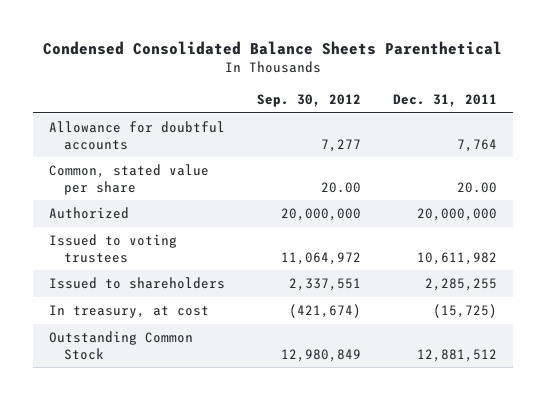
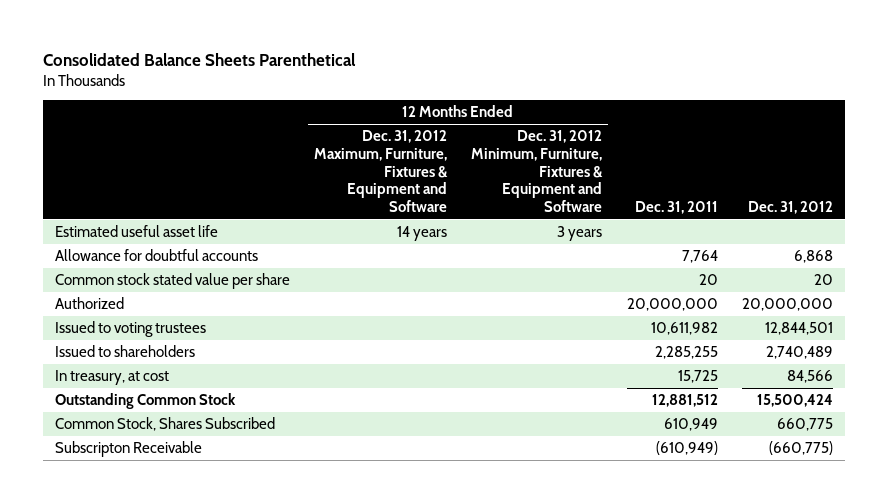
- Condensed Consolidated Balance Sheets Parenthetical
+ Consolidated Balance Sheets Parenthetical
- | Sep. 30, 2012 | Dec. 31, 2011
+ | 12 Months Ended Dec. 31, 2012 Maximum, Furniture, Fixtures & Equipment and Software | 12 Months Ended Dec. 31, 2012 Minimum, Furniture, Fixtures & Equipment and Software | Dec. 31, 2011 | Dec. 31, 2012
+ Estimated useful asset life | 14 years | 3 years | |
- Common, stated value per share | 20.00 | 20.00
+ Common stock stated value per share | | | 20 | 20
- In treasury, at cost | (421,674) | (15,725)
+ In treasury, at cost | | | 15,725 | 84,566
+ Common Stock, Shares Subscribed | | | 610,949 | 660,775
+ Subscripton Receivable | | | (610,949) | (660,775)

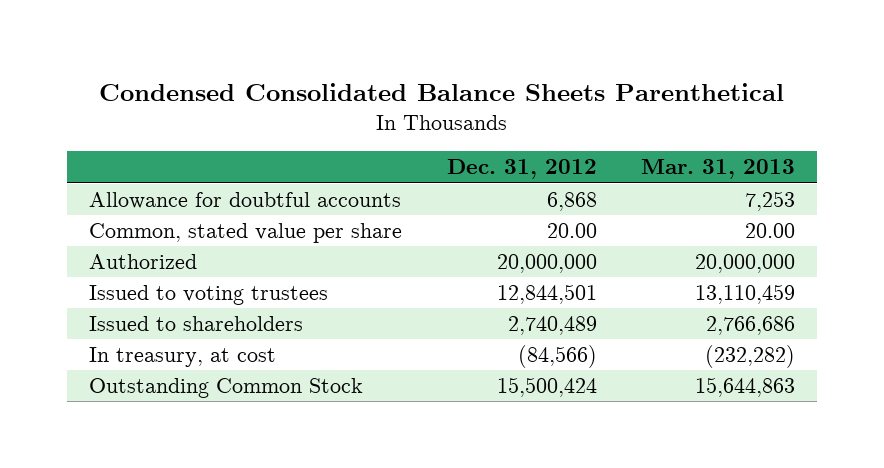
- Consolidated Balance Sheets Parenthetical
+ Condensed Consolidated Balance Sheets Parenthetical
- | 12 Months Ended Dec. 31, 2012 Maximum, Furniture, Fixtures & Equipment and Software | 12 Months Ended Dec. 31, 2012 Minimum, Furniture, Fixtures & Equipment and Software | Dec. 31, 2011 | Dec. 31, 2012
+ | Dec. 31, 2012 | Mar. 31, 2013
- Estimated useful asset life | 14 years | 3 years | |
- Common stock stated value per share | | | 20 | 20
+ Common, stated value per share | 20.00 | 20.00
- In treasury, at cost | | | 15,725 | 84,566
+ In treasury, at cost | (84,566) | (232,282)
- Common Stock, Shares Subscribed | | | 610,949 | 660,775
- Subscripton Receivable | | | (610,949) | (660,775)

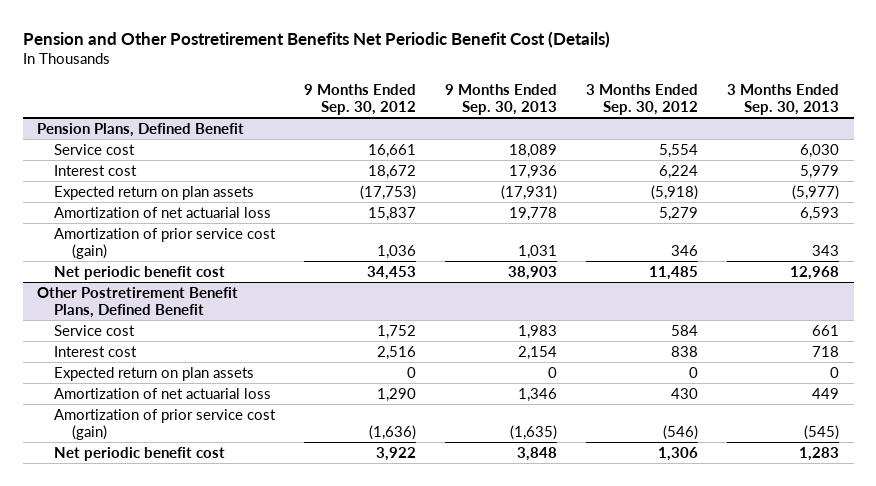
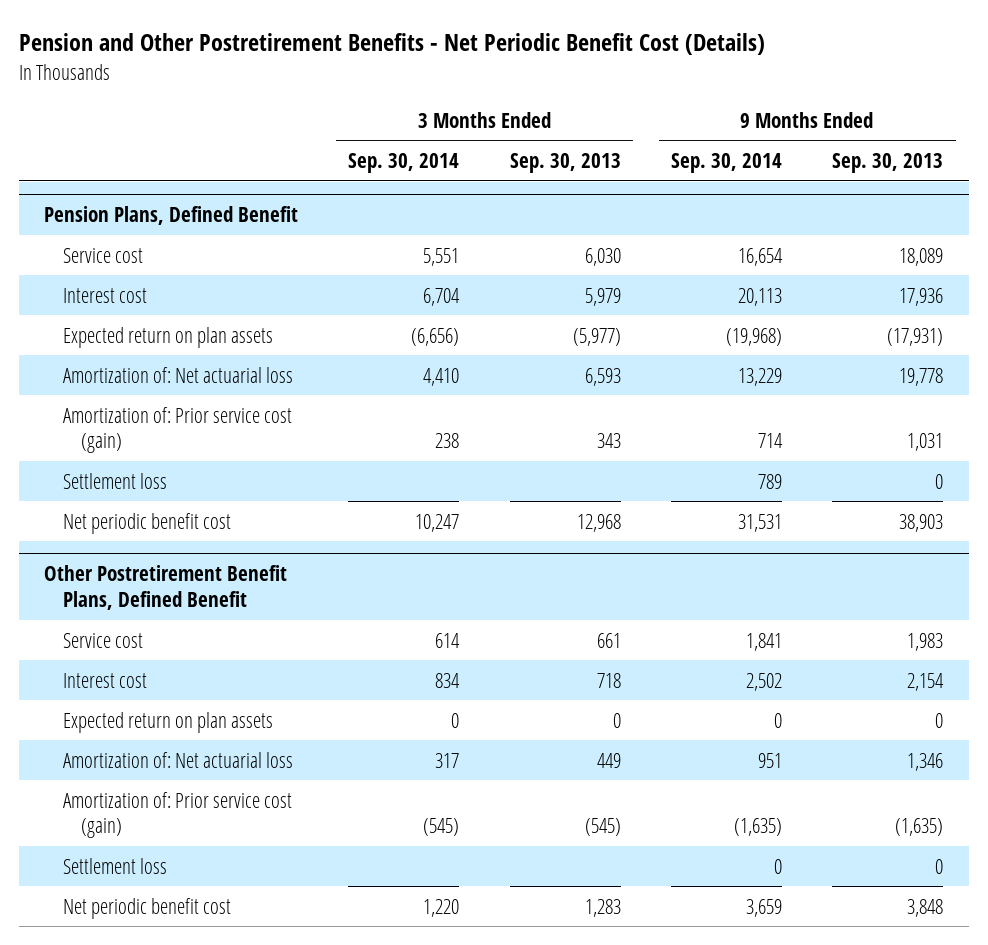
- Pension and Other Postretirement Benefits Net Periodic Benefit Cost (Details)
+ Pension and Other Postretirement Benefits - Net Periodic Benefit Cost (Details)
- | 9 Months Ended Sep. 30, 2012 | 9 Months Ended Sep. 30, 2013 | 3 Months Ended Sep. 30, 2012 | 3 Months Ended Sep. 30, 2013
+ | 3 Months Ended Sep. 30, 2014 | 3 Months Ended Sep. 30, 2013 | 9 Months Ended Sep. 30, 2014 | 9 Months Ended Sep. 30, 2013
@ Pension Plans, Defined Benefit
- Amortization of net actuarial loss | 15,837 | 19,778 | 5,279 | 6,593
- Amortization of prior service cost (gain) | 1,036 | 1,031 | 346 | 343
+ Amortization of: Net actuarial loss | 4,410 | 6,593 | 13,229 | 19,778
+ Amortization of: Prior service cost (gain) | 238 | 343 | 714 | 1,031
+ Settlement loss | | | 789 | 0
@ Other Postretirement Benefit Plans, Defined Benefit
- Amortization of net actuarial loss | 1,290 | 1,346 | 430 | 449
- Amortization of prior service cost (gain) | (1,636) | (1,635) | (546) | (545)
+ Amortization of: Net actuarial loss | 317 | 449 | 951 | 1,346
+ Amortization of: Prior service cost (gain) | (545) | (545) | (1,635) | (1,635)
+ Settlement loss | | | 0 | 0

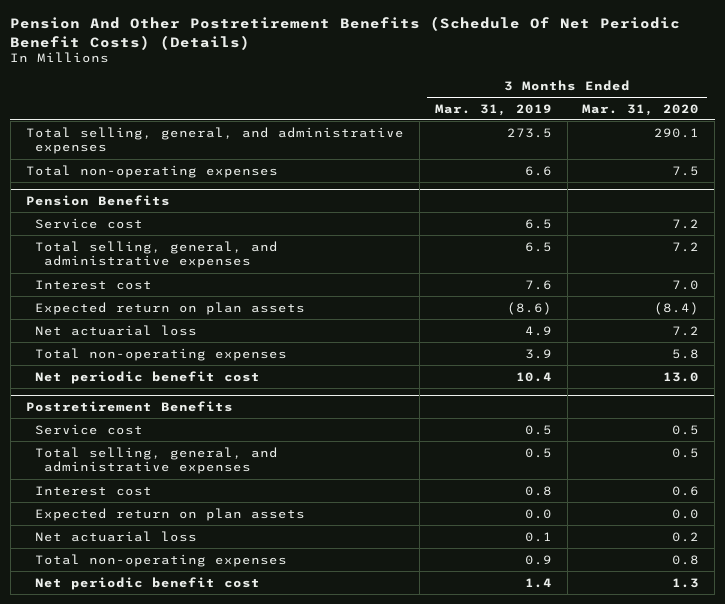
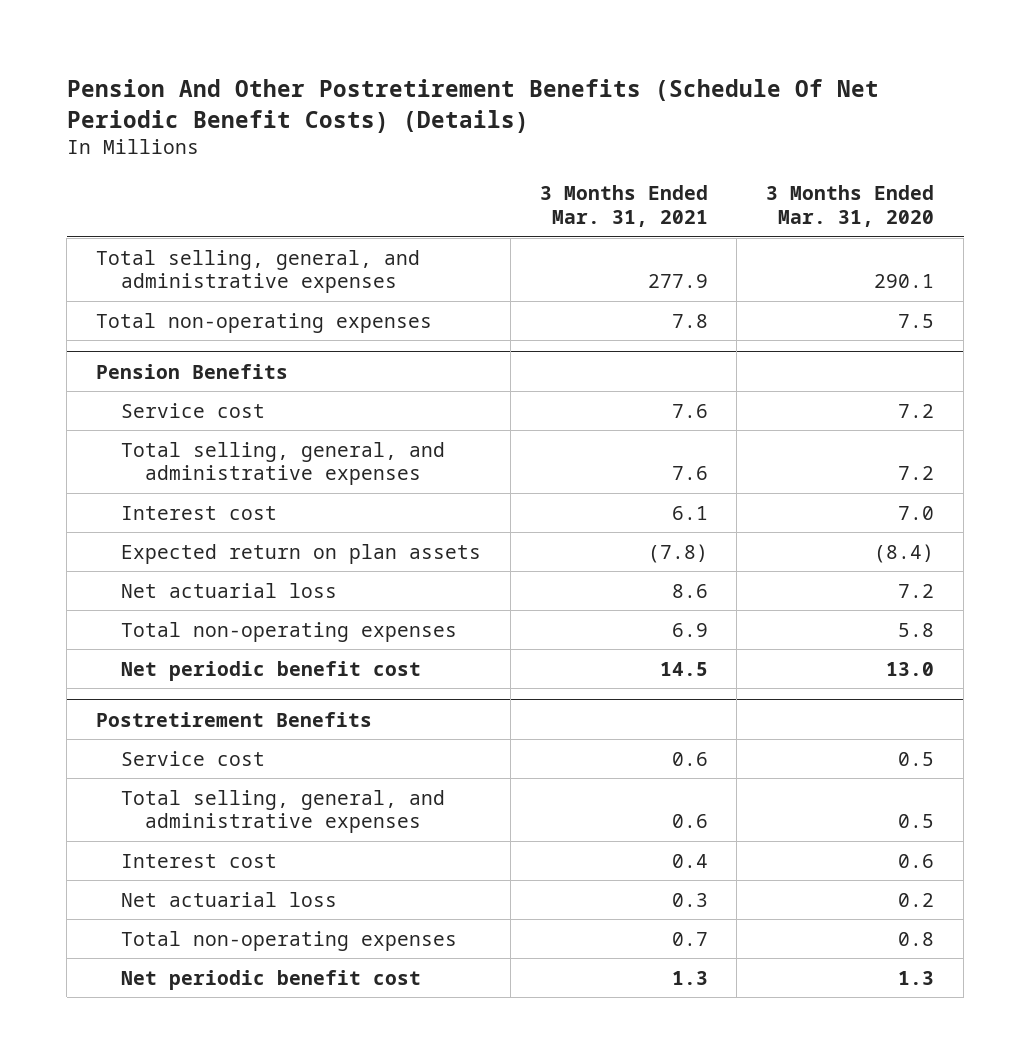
- | 3 Months Ended Mar. 31, 2019 | 3 Months Ended Mar. 31, 2020
+ | 3 Months Ended Mar. 31, 2021 | 3 Months Ended Mar. 31, 2020
@ Postretirement Benefits
- Expected return on plan assets | 0.0 | 0.0

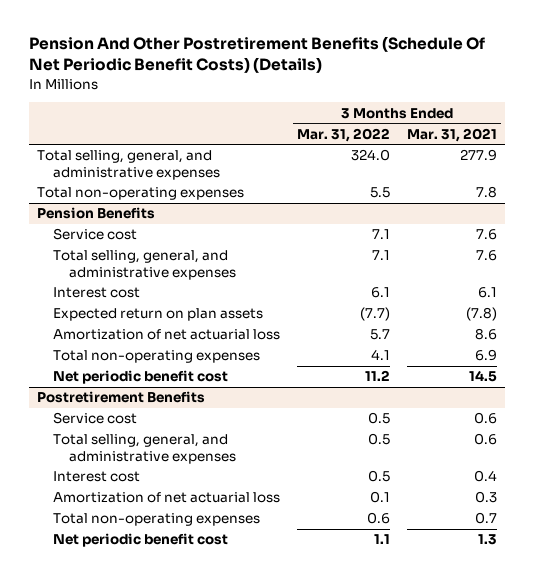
- | 3 Months Ended Mar. 31, 2021 | 3 Months Ended Mar. 31, 2020
+ | 3 Months Ended Mar. 31, 2022 | 3 Months Ended Mar. 31, 2021
@ Pension Benefits
- Net actuarial loss | 8.6 | 7.2
+ Amortization of net actuarial loss | 5.7 | 8.6
@ Postretirement Benefits
- Net actuarial loss | 0.3 | 0.2
+ Amortization of net actuarial loss | 0.1 | 0.3

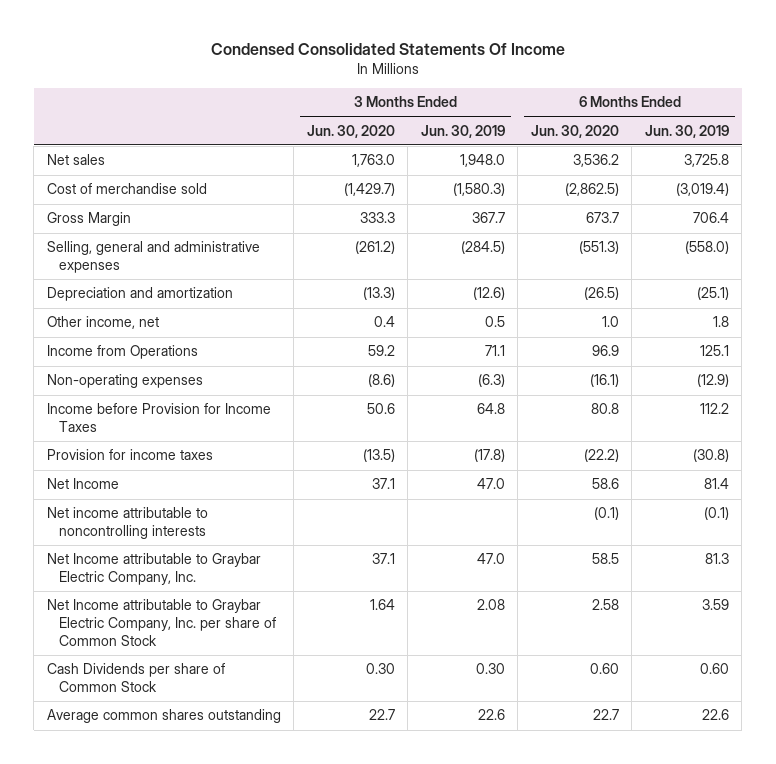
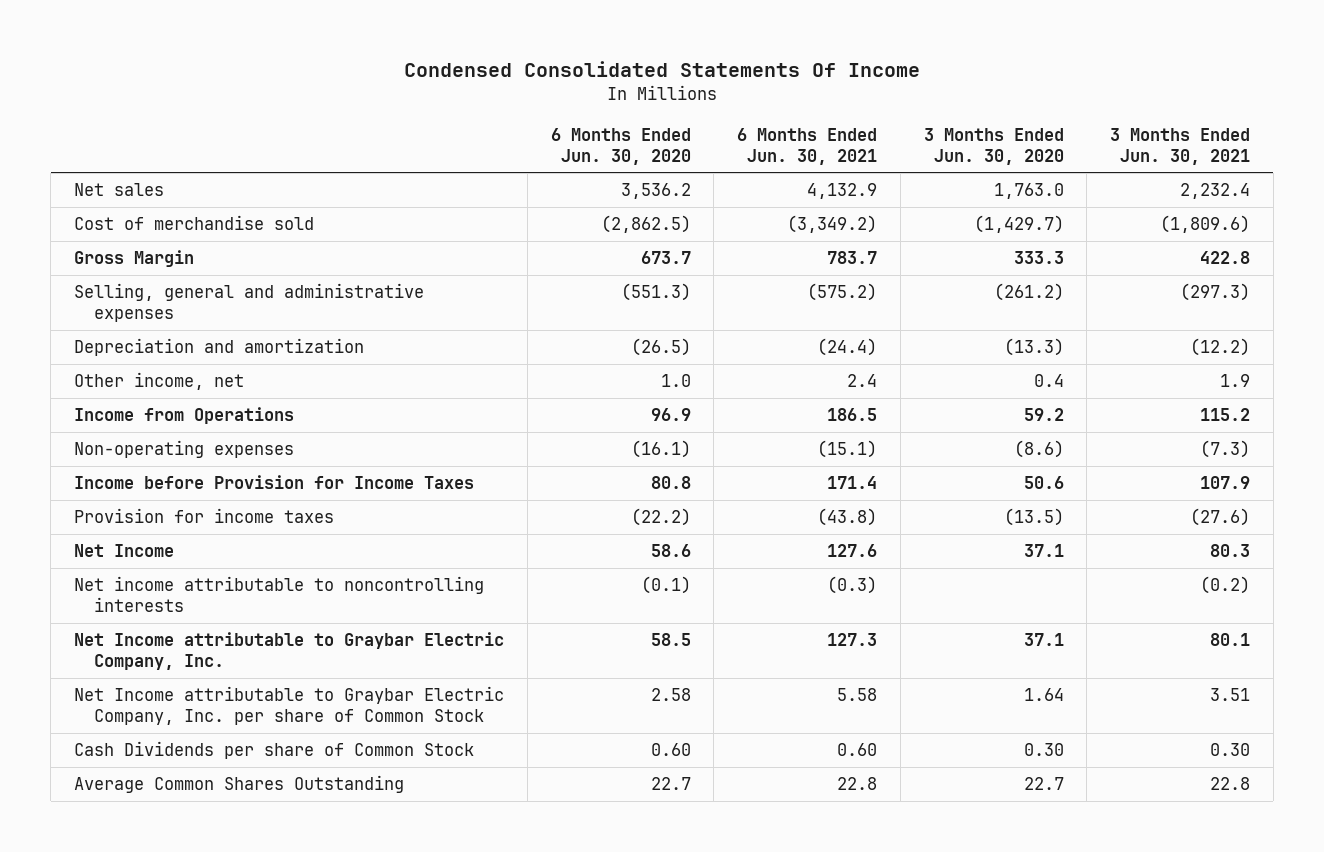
- | 3 Months Ended Jun. 30, 2020 | 3 Months Ended Jun. 30, 2019 | 6 Months Ended Jun. 30, 2020 | 6 Months Ended Jun. 30, 2019
+ | 6 Months Ended Jun. 30, 2020 | 6 Months Ended Jun. 30, 2021 | 3 Months Ended Jun. 30, 2020 | 3 Months Ended Jun. 30, 2021
- Average common shares outstanding | 22.7 | 22.6 | 22.7 | 22.6
+ Average Common Shares Outstanding | 22.7 | 22.8 | 22.7 | 22.8

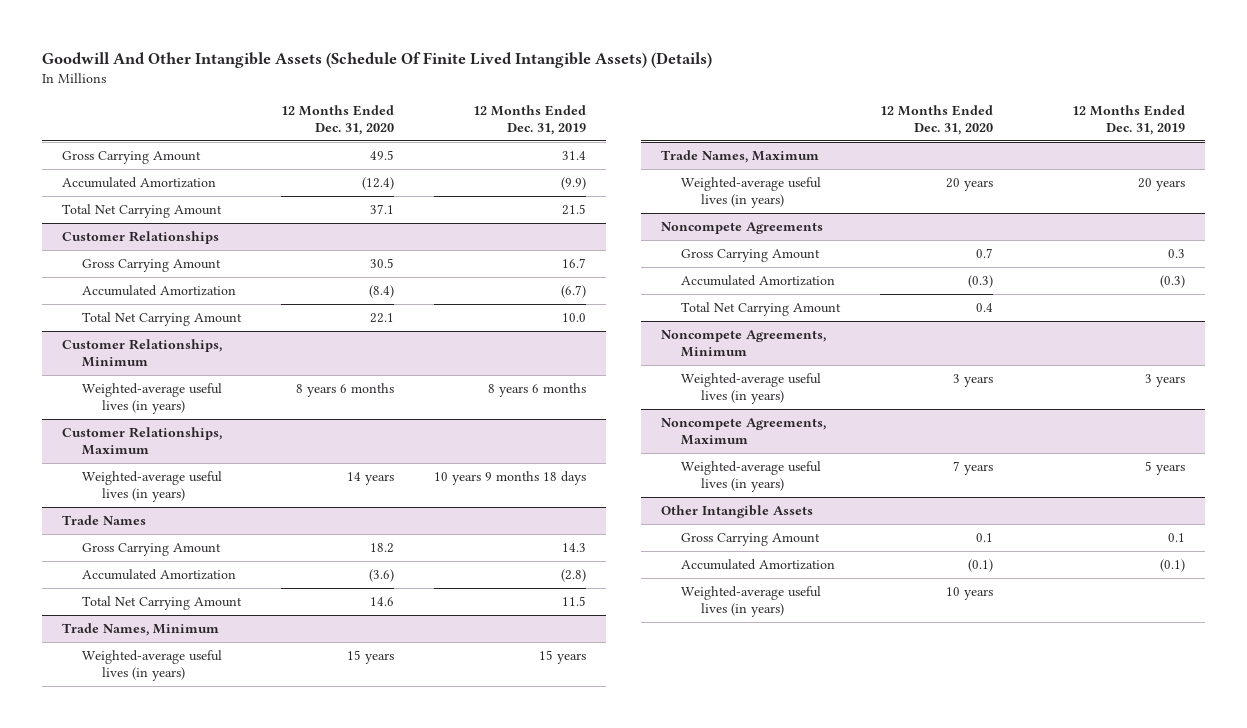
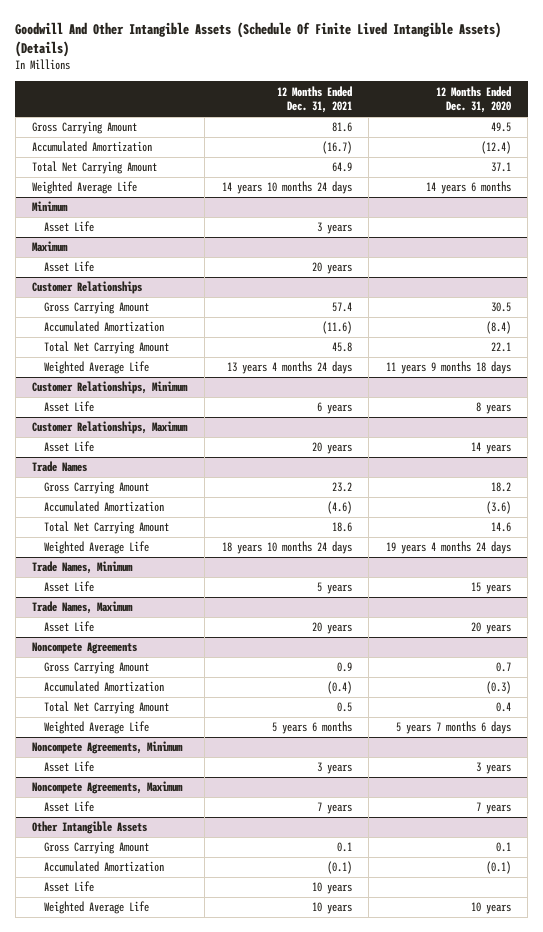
- | 12 Months Ended Dec. 31, 2020 | 12 Months Ended Dec. 31, 2019
+ | 12 Months Ended Dec. 31, 2021 | 12 Months Ended Dec. 31, 2020
+ Weighted Average Life | 14 years 10 months 24 days | 14 years 6 months
+ Minimum
+ Asset Life | 3 years |
+ Maximum
+ Asset Life | 20 years |
@ Customer Relationships
+ Weighted Average Life | 13 years 4 months 24 days | 11 years 9 months 18 days
@ Customer Relationships, Minimum
- Weighted-average useful lives (in years) | 8 years 6 months | 8 years 6 months
+ Asset Life | 6 years | 8 years
@ Customer Relationships, Maximum
- Weighted-average useful lives (in years) | 14 years | 10 years 9 months 18 days
+ Asset Life | 20 years | 14 years
@ Trade Names
+ Weighted Average Life | 18 years 10 months 24 days | 19 years 4 months 24 days
@ Trade Names, Minimum
- Weighted-average useful lives (in years) | 15 years | 15 years
+ Asset Life | 5 years | 15 years
@ Trade Names, Maximum
- Weighted-average useful lives (in years) | 20 years | 20 years
+ Asset Life | 20 years | 20 years
@ Noncompete Agreements
+ Weighted Average Life | 5 years 6 months | 5 years 7 months 6 days
@ Noncompete Agreements, Minimum
- Weighted-average useful lives (in years) | 3 years | 3 years
+ Asset Life | 3 years | 3 years
@ Noncompete Agreements, Maximum
- Weighted-average useful lives (in years) | 7 years | 5 years
+ Asset Life | 7 years | 7 years
@ Other Intangible Assets
- Weighted-average useful lives (in years) | 10 years |
+ Asset Life | 10 years |
+ Weighted Average Life | 10 years | 10 years

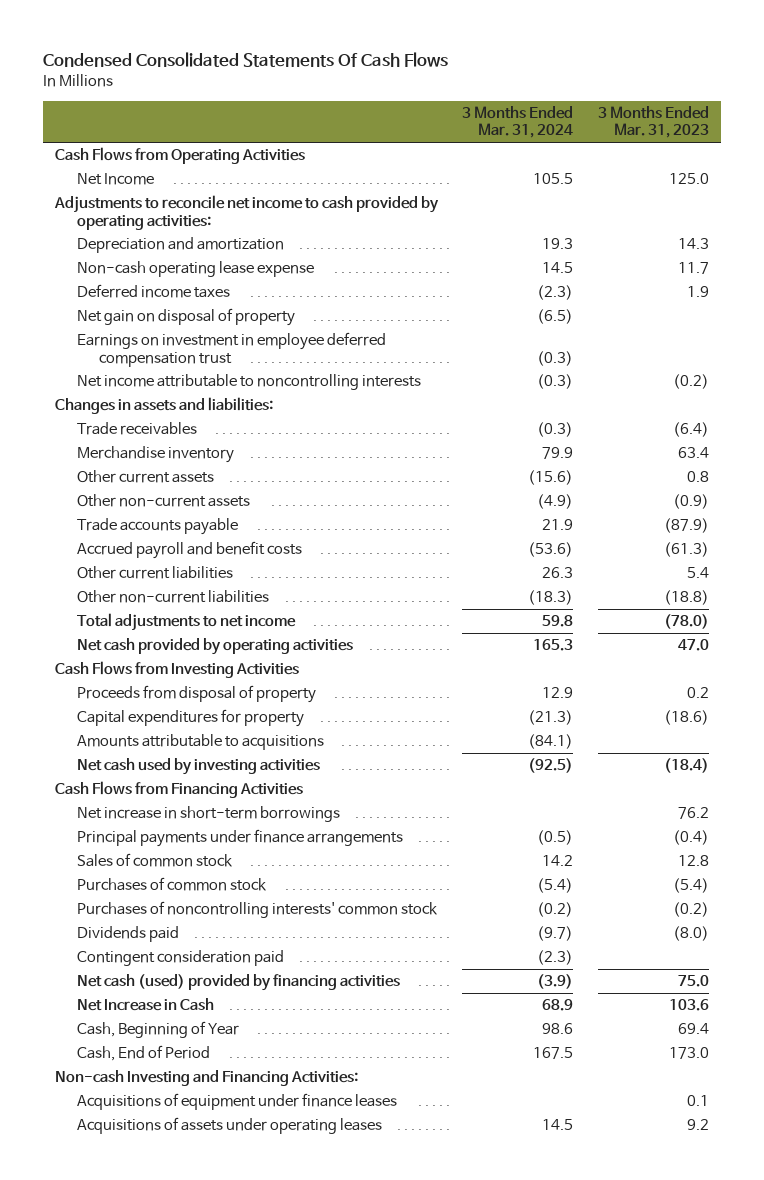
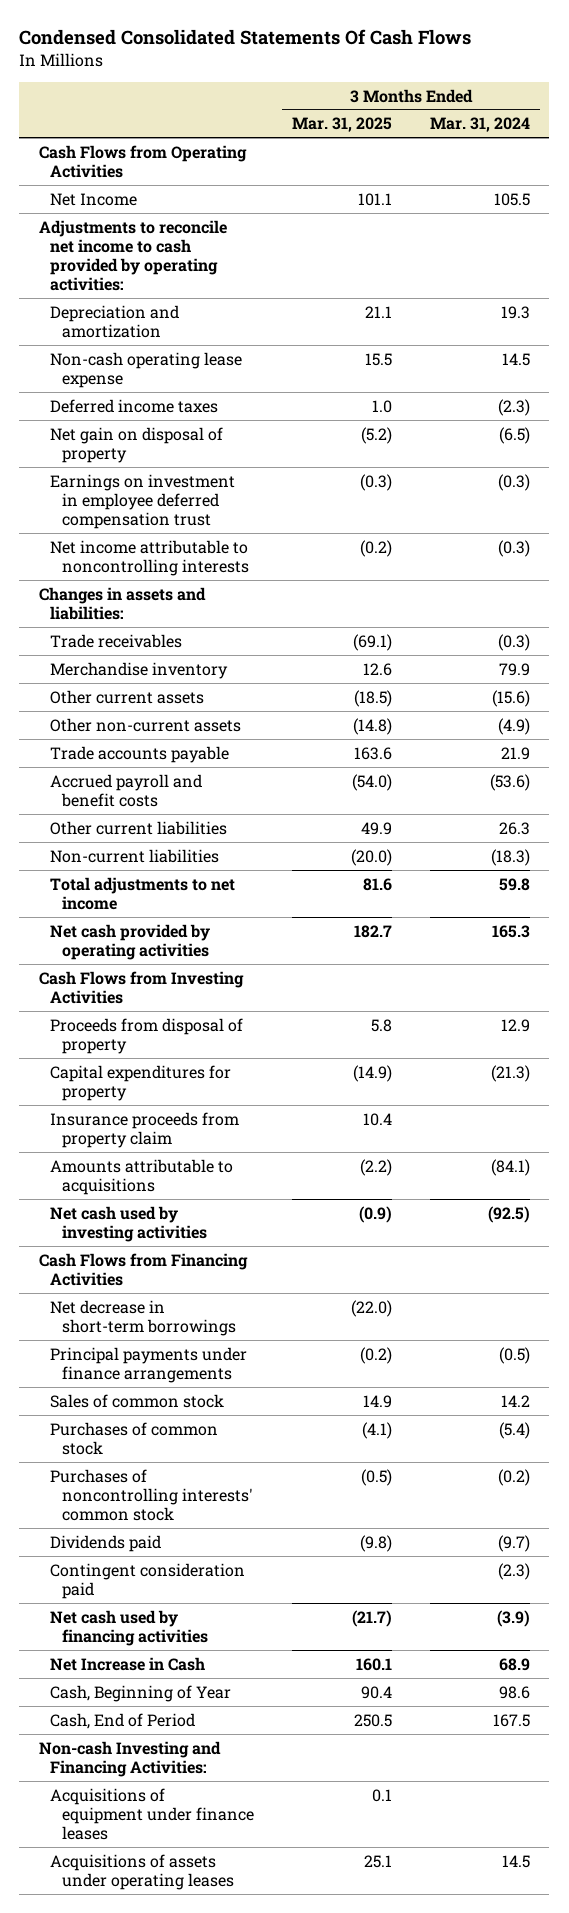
- | 3 Months Ended Mar. 31, 2024 | 3 Months Ended Mar. 31, 2023
+ | 3 Months Ended Mar. 31, 2025 | 3 Months Ended Mar. 31, 2024
- Other non-current liabilities | (18.3) | (18.8)
+ Non-current liabilities | (20.0) | (18.3)
+ Insurance proceeds from property claim | 10.4 |
- Net increase in short-term borrowings | | 76.2
+ Net decrease in short-term borrowings | (22.0) |
- Net cash (used) provided by financing activities | (3.9) | 75.0
+ Net cash used by financing activities | (21.7) | (3.9)

